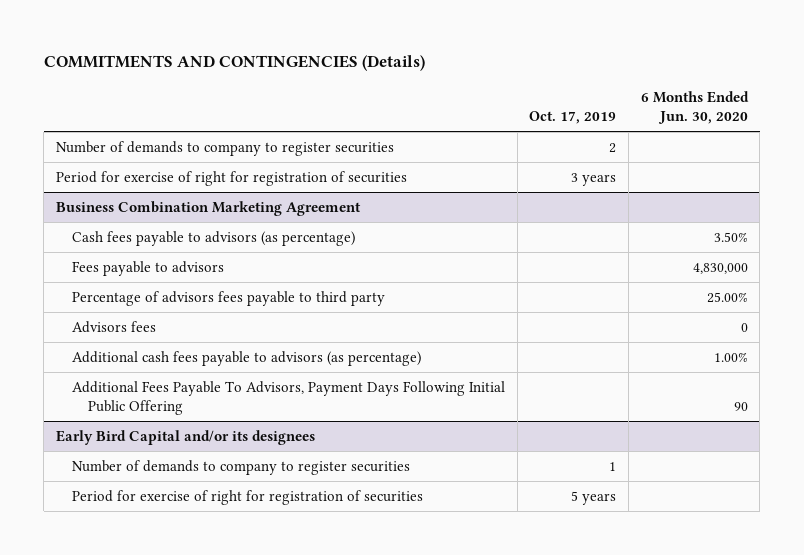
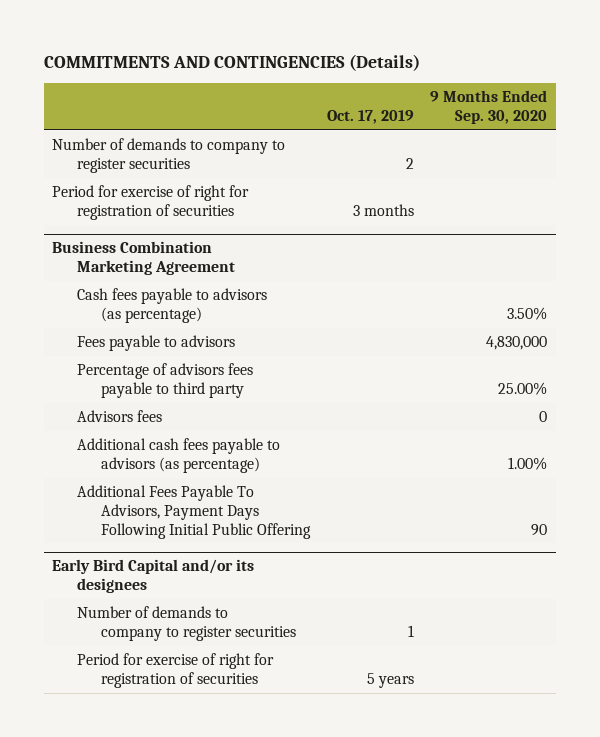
- | Oct. 17, 2019 | 6 Months Ended Jun. 30, 2020
+ | Oct. 17, 2019 | 9 Months Ended Sep. 30, 2020
- Period for exercise of right for registration of securities | 3 years |
+ Period for exercise of right for registration of securities | 3 months |

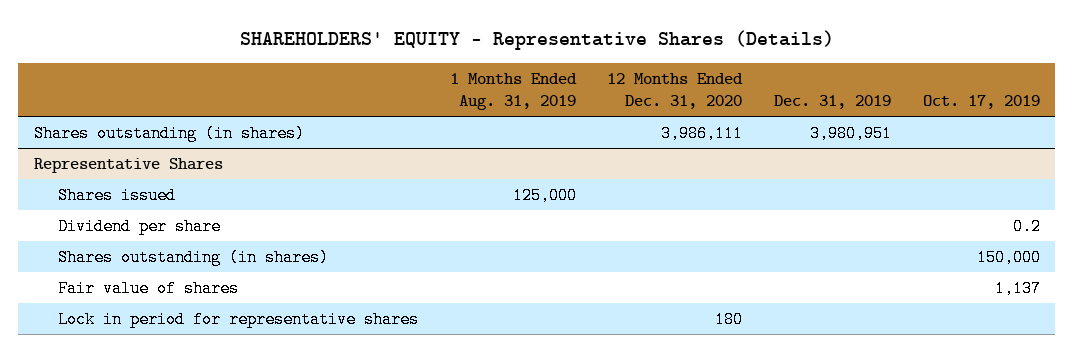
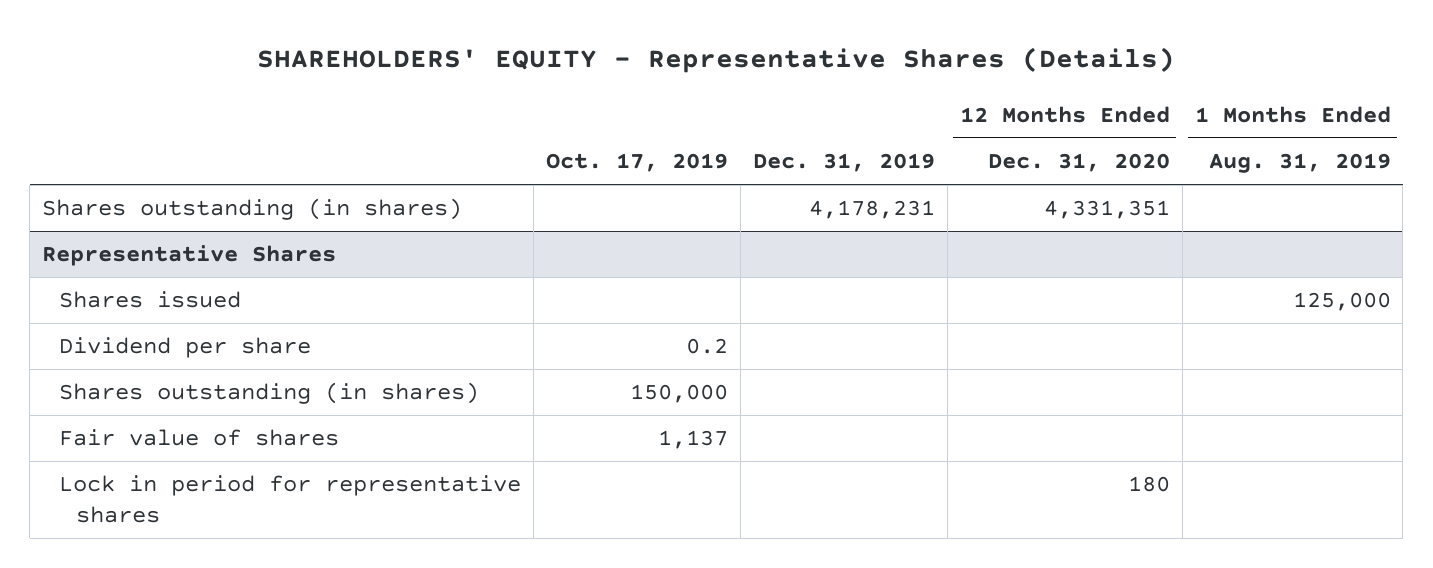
- | 1 Months Ended Aug. 31, 2019 | 12 Months Ended Dec. 31, 2020 | Dec. 31, 2019 | Oct. 17, 2019
+ | Oct. 17, 2019 | Dec. 31, 2019 | 12 Months Ended Dec. 31, 2020 | 1 Months Ended Aug. 31, 2019
- Shares outstanding (in shares) | | 3,986,111 | 3,980,951 |
+ Shares outstanding (in shares) | | 4,178,231 | 4,331,351 |

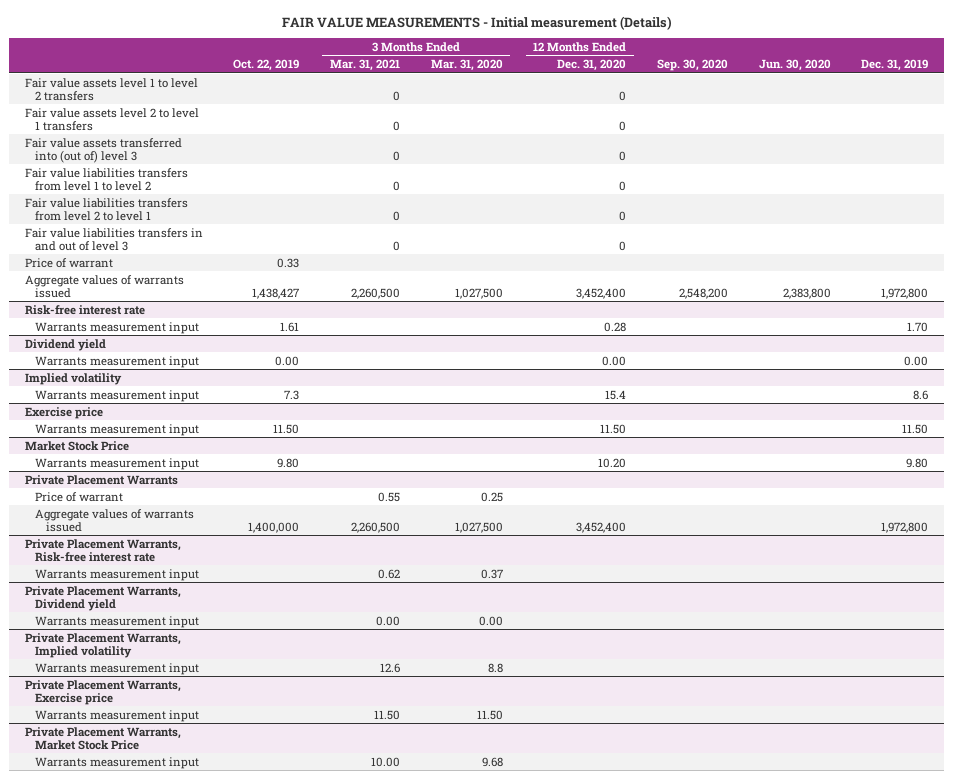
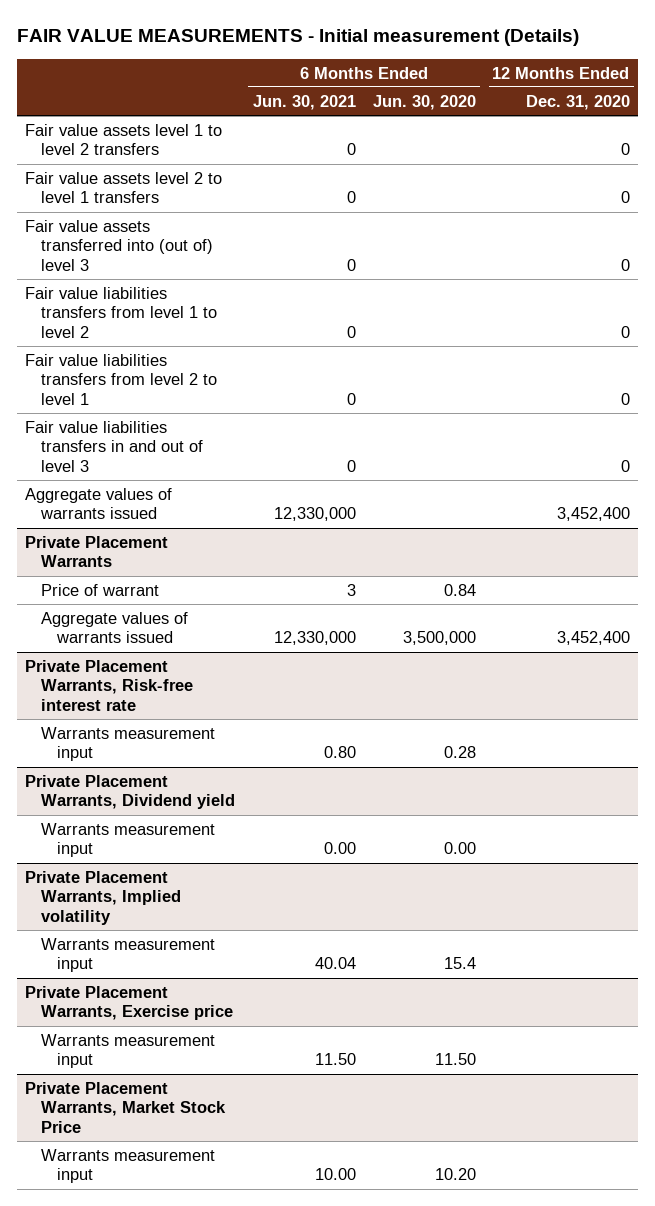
- | Oct. 22, 2019 | 3 Months Ended Mar. 31, 2021 | 3 Months Ended Mar. 31, 2020 | 12 Months Ended Dec. 31, 2020 | Sep. 30, 2020 | Jun. 30, 2020 | Dec. 31, 2019
+ | 6 Months Ended Jun. 30, 2021 | 6 Months Ended Jun. 30, 2020 | 12 Months Ended Dec. 31, 2020
- Price of warrant | 0.33 | | | | | |
- Risk-free interest rate
- Warrants measurement input | 1.61 | | | 0.28 | | | 1.70
- Dividend yield
- Warrants measurement input | 0.00 | | | 0.00 | | | 0.00
- Implied volatility
- Warrants measurement input | 7.3 | | | 15.4 | | | 8.6
- Exercise price
- Warrants measurement input | 11.50 | | | 11.50 | | | 11.50
- Market Stock Price
- Warrants measurement input | 9.80 | | | 10.20 | | | 9.80

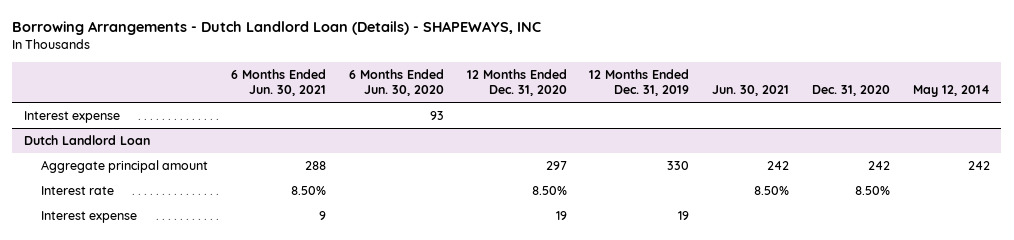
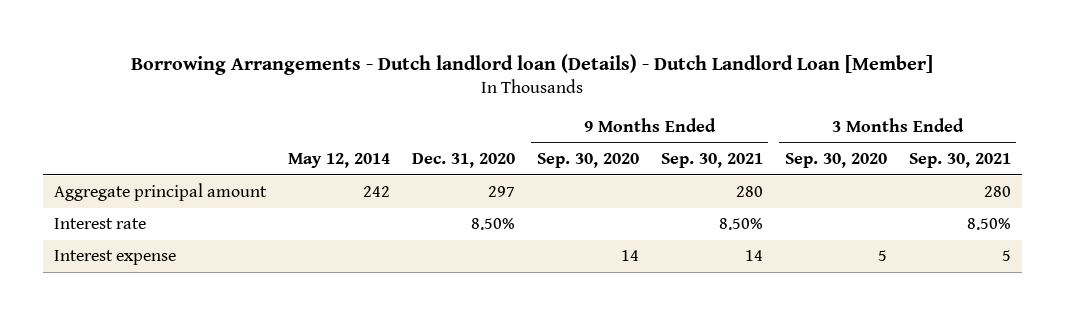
- Borrowing Arrangements - Dutch Landlord Loan (Details) - SHAPEWAYS, INC
+ Borrowing Arrangements - Dutch landlord loan (Details) - Dutch Landlord Loan [Member]
- | 6 Months Ended Jun. 30, 2021 | 6 Months Ended Jun. 30, 2020 | 12 Months Ended Dec. 31, 2020 | 12 Months Ended Dec. 31, 2019 | Jun. 30, 2021 | Dec. 31, 2020 | May 12, 2014
+ | May 12, 2014 | Dec. 31, 2020 | 9 Months Ended Sep. 30, 2020 | 9 Months Ended Sep. 30, 2021 | 3 Months Ended Sep. 30, 2020 | 3 Months Ended Sep. 30, 2021
+ Aggregate principal amount | 242 | 297 | | 280 | | 280
+ Interest rate | | 8.50% | | 8.50% | | 8.50%
- Dutch Landlord Loan
- Aggregate principal amount | 288 | | 297 | 330 | 242 | 242 | 242
- Interest rate | 8.50% | | 8.50% | | 8.50% | 8.50% |
- Interest expense | 9 | | 19 | 19 | | |

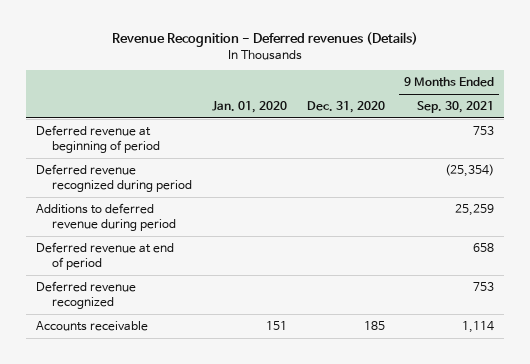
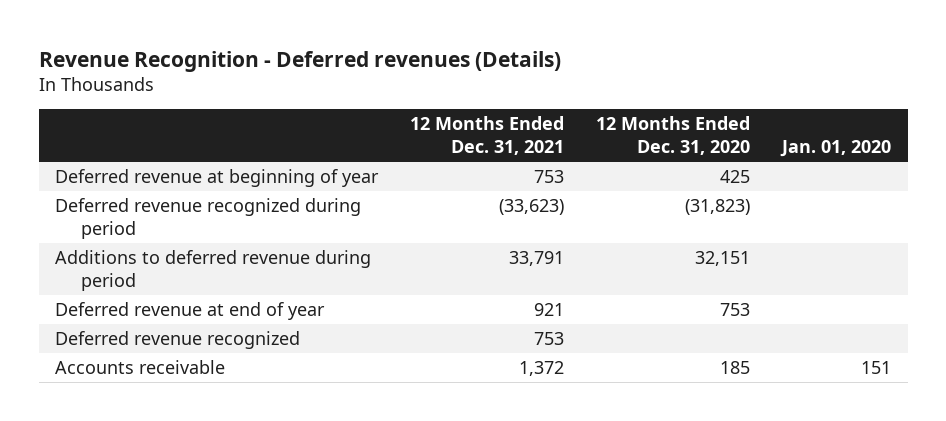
- | Jan. 01, 2020 | Dec. 31, 2020 | 9 Months Ended Sep. 30, 2021
+ | 12 Months Ended Dec. 31, 2021 | 12 Months Ended Dec. 31, 2020 | Jan. 01, 2020
- Deferred revenue at beginning of period | | | 753
+ Deferred revenue at beginning of year | 753 | 425 |
- Deferred revenue at end of period | | | 658
+ Deferred revenue at end of year | 921 | 753 |

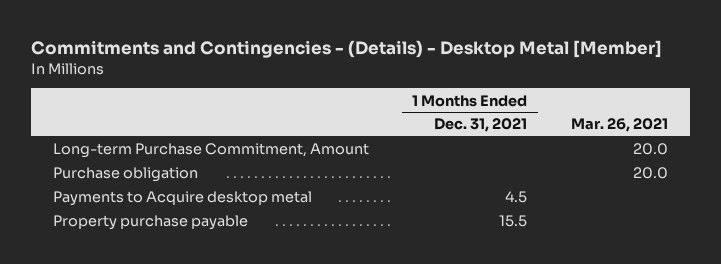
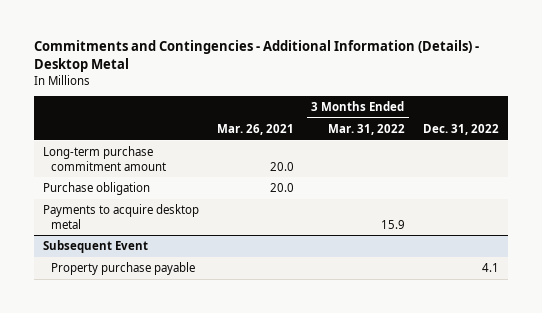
- Commitments and Contingencies - (Details) - Desktop Metal [Member]
+ Commitments and Contingencies - Additional Information (Details) - Desktop Metal
- | 1 Months Ended Dec. 31, 2021 | Mar. 26, 2021
+ | Mar. 26, 2021 | 3 Months Ended Mar. 31, 2022 | Dec. 31, 2022
- Long-term Purchase Commitment, Amount | | 20.0
+ Long-term purchase commitment amount | 20.0 | |
- Payments to Acquire desktop metal | 4.5 |
- Property purchase payable | 15.5 |
+ Payments to acquire desktop metal | | 15.9 |
+ Subsequent Event
+ Property purchase payable | | | 4.1

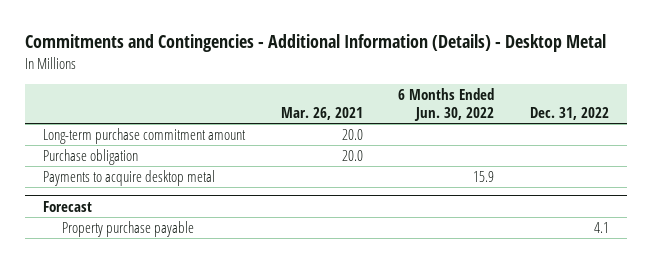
- | Mar. 26, 2021 | 3 Months Ended Mar. 31, 2022 | Dec. 31, 2022
+ | Mar. 26, 2021 | 6 Months Ended Jun. 30, 2022 | Dec. 31, 2022
- Subsequent Event
+ Forecast

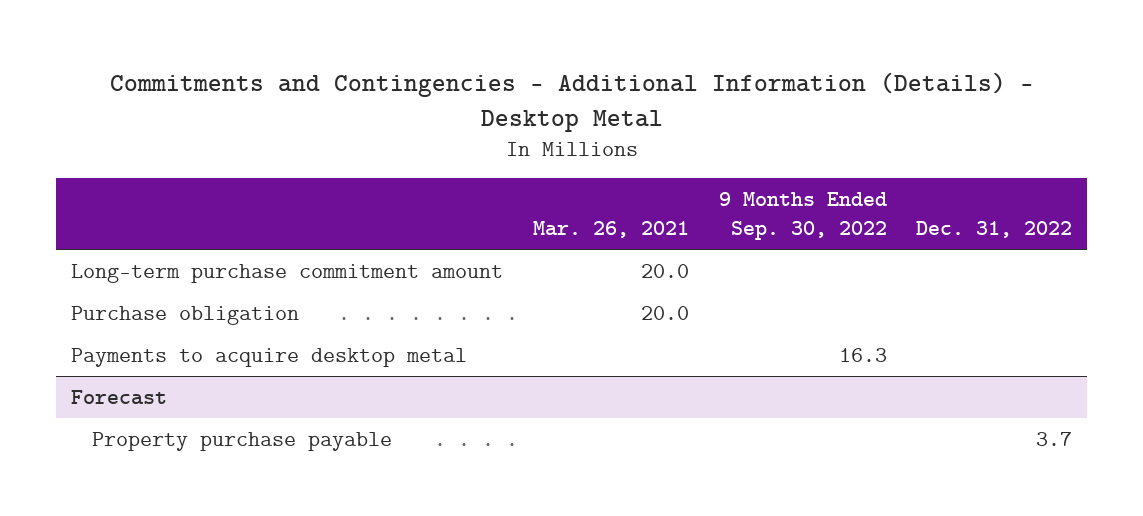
- | Mar. 26, 2021 | 6 Months Ended Jun. 30, 2022 | Dec. 31, 2022
+ | Mar. 26, 2021 | 9 Months Ended Sep. 30, 2022 | Dec. 31, 2022
@ Forecast
- Property purchase payable | | | 4.1
+ Property purchase payable | | | 3.7

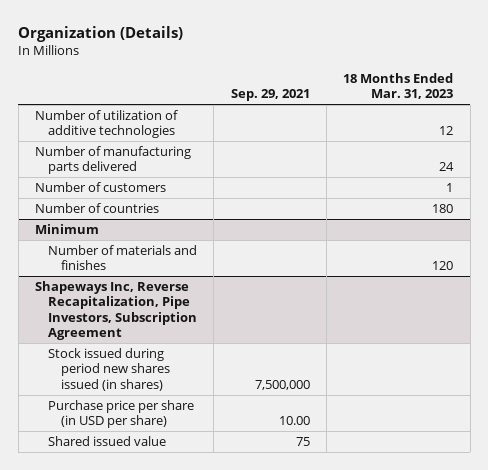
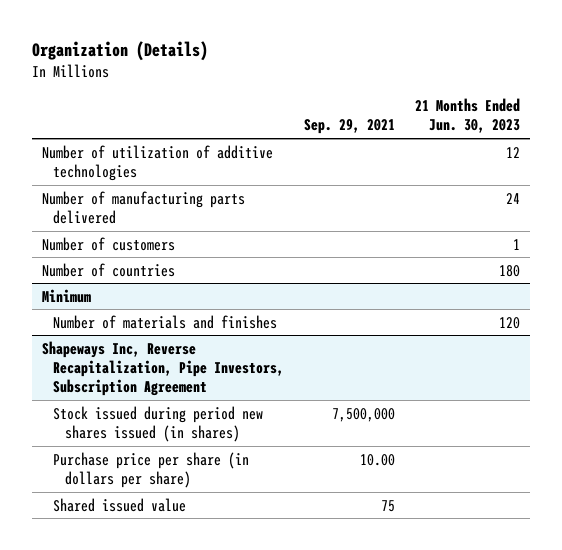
- | Sep. 29, 2021 | 18 Months Ended Mar. 31, 2023
+ | Sep. 29, 2021 | 21 Months Ended Jun. 30, 2023
@ Shapeways Inc, Reverse Recapitalization, Pipe Investors, Subscription Agreement
- Purchase price per share (in USD per share) | 10.00 |
+ Purchase price per share (in dollars per share) | 10.00 |

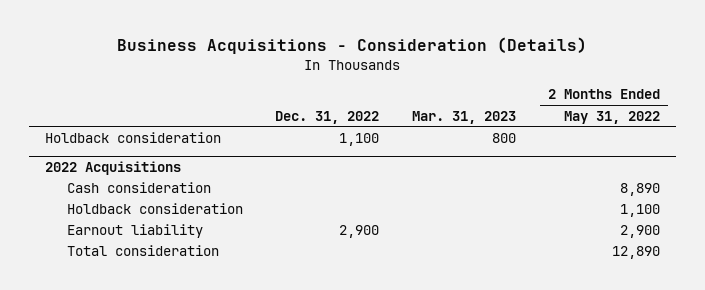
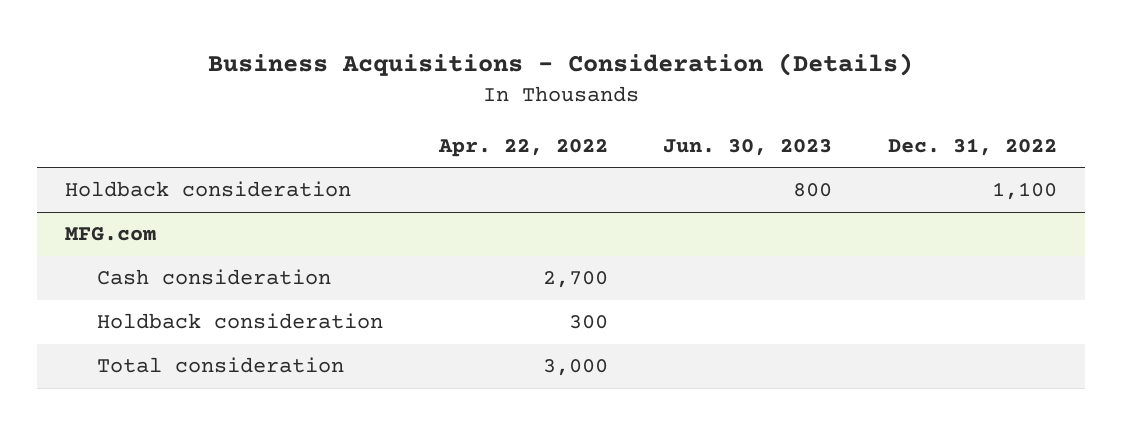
- | Dec. 31, 2022 | Mar. 31, 2023 | 2 Months Ended May 31, 2022
+ | Apr. 22, 2022 | Jun. 30, 2023 | Dec. 31, 2022
- 2022 Acquisitions
- Cash consideration | | | 8,890
- Holdback consideration | | | 1,100
- Earnout liability | 2,900 | | 2,900
- Total consideration | | | 12,890
+ MFG.com
+ Cash consideration | 2,700 | |
+ Holdback consideration | 300 | |
+ Total consideration | 3,000 | |

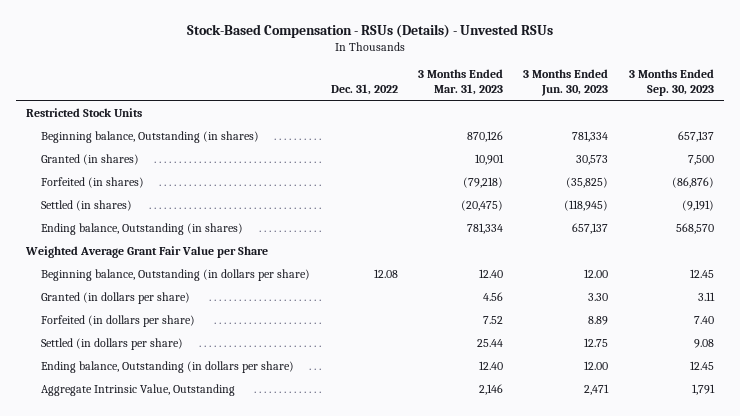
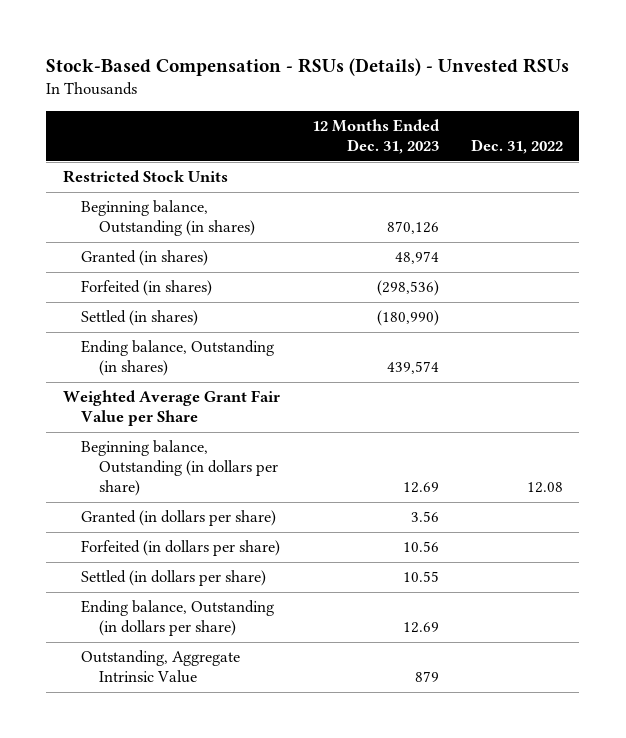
- | Dec. 31, 2022 | 3 Months Ended Mar. 31, 2023 | 3 Months Ended Jun. 30, 2023 | 3 Months Ended Sep. 30, 2023
+ | 12 Months Ended Dec. 31, 2023 | Dec. 31, 2022
- Aggregate Intrinsic Value, Outstanding | | 2,146 | 2,471 | 1,791
+ Outstanding, Aggregate Intrinsic Value | 879 |

